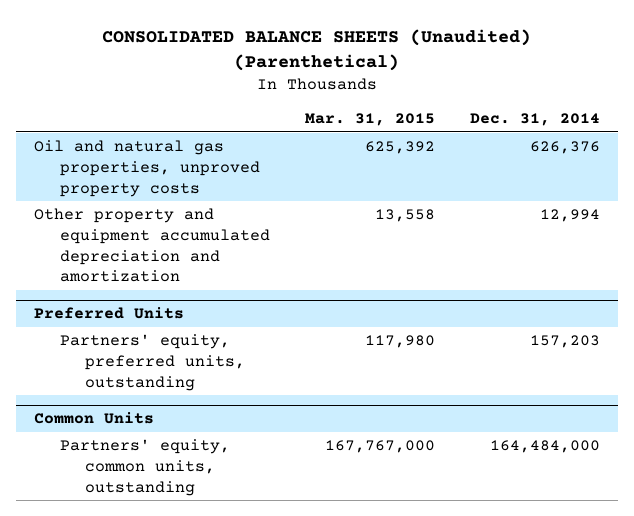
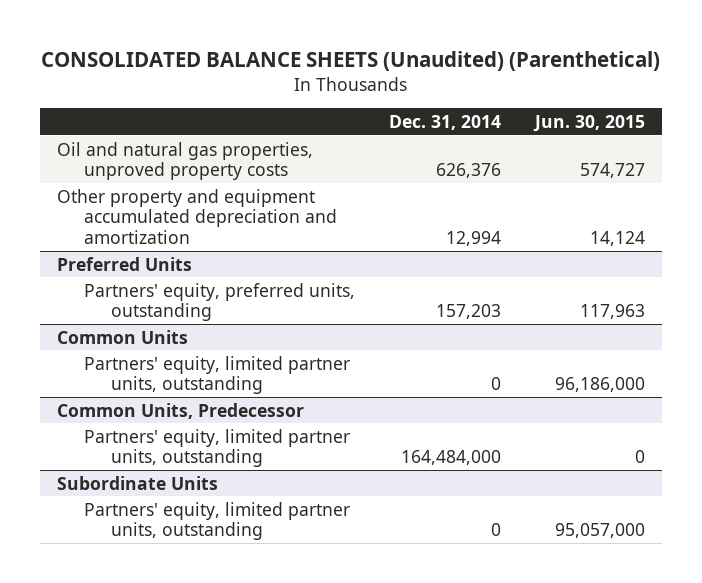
- | Mar. 31, 2015 | Dec. 31, 2014
+ | Dec. 31, 2014 | Jun. 30, 2015
@ Common Units
- Partners' equity, common units, outstanding | 167,767,000 | 164,484,000
+ Partners' equity, limited partner units, outstanding | 0 | 96,186,000
+ Common Units, Predecessor
+ Partners' equity, limited partner units, outstanding | 164,484,000 | 0
+ Subordinate Units
+ Partners' equity, limited partner units, outstanding | 0 | 95,057,000

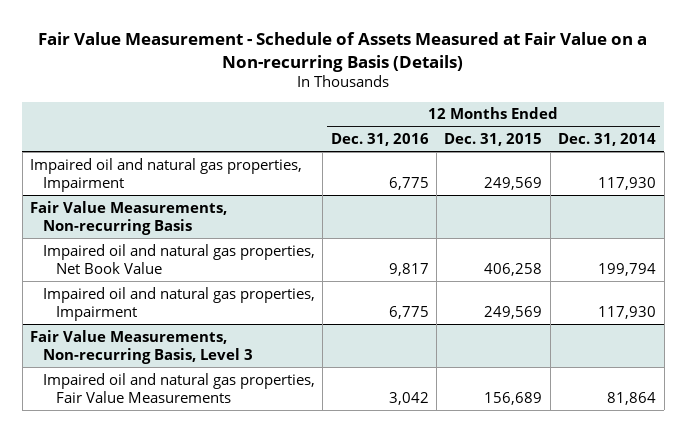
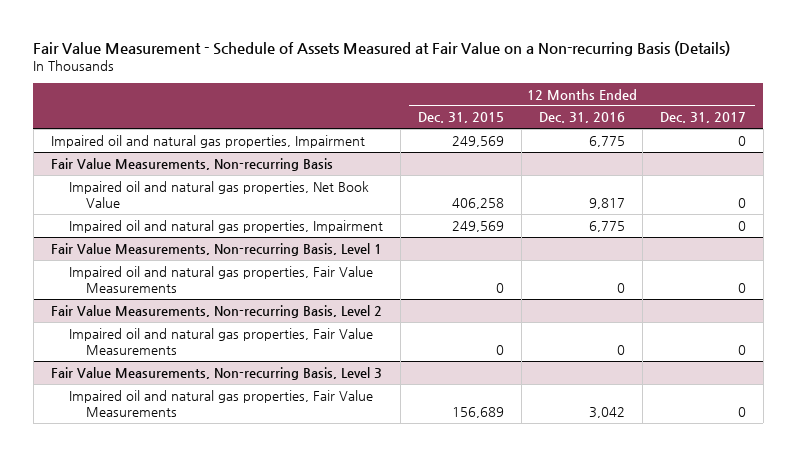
- | 12 Months Ended Dec. 31, 2016 | 12 Months Ended Dec. 31, 2015 | 12 Months Ended Dec. 31, 2014
+ | 12 Months Ended Dec. 31, 2015 | 12 Months Ended Dec. 31, 2016 | 12 Months Ended Dec. 31, 2017
+ Fair Value Measurements, Non-recurring Basis, Level 1
+ Impaired oil and natural gas properties, Fair Value Measurements | 0 | 0 | 0
+ Fair Value Measurements, Non-recurring Basis, Level 2
+ Impaired oil and natural gas properties, Fair Value Measurements | 0 | 0 | 0

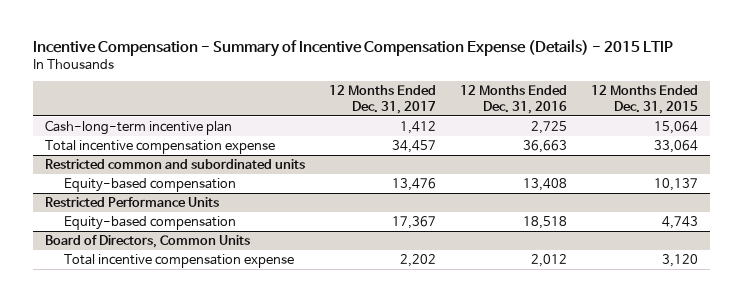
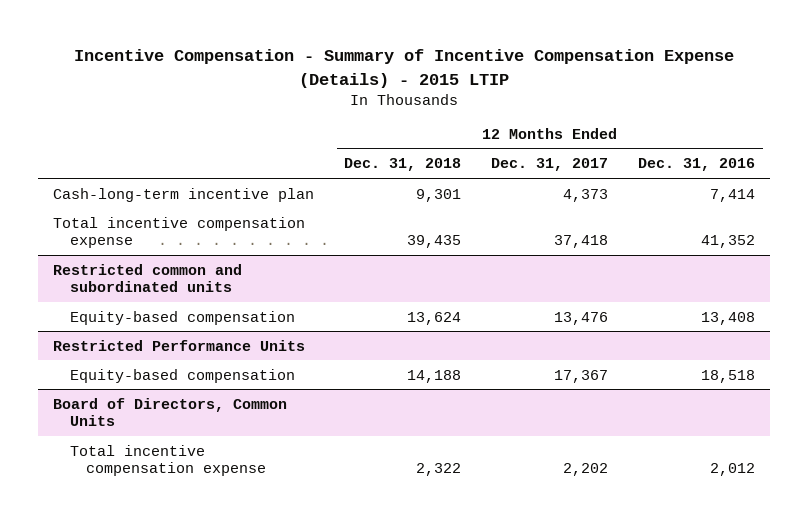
- | 12 Months Ended Dec. 31, 2017 | 12 Months Ended Dec. 31, 2016 | 12 Months Ended Dec. 31, 2015
+ | 12 Months Ended Dec. 31, 2018 | 12 Months Ended Dec. 31, 2017 | 12 Months Ended Dec. 31, 2016
- Cash-long-term incentive plan | 1,412 | 2,725 | 15,064
- Total incentive compensation expense | 34,457 | 36,663 | 33,064
+ Cash-long-term incentive plan | 9,301 | 4,373 | 7,414
+ Total incentive compensation expense | 39,435 | 37,418 | 41,352

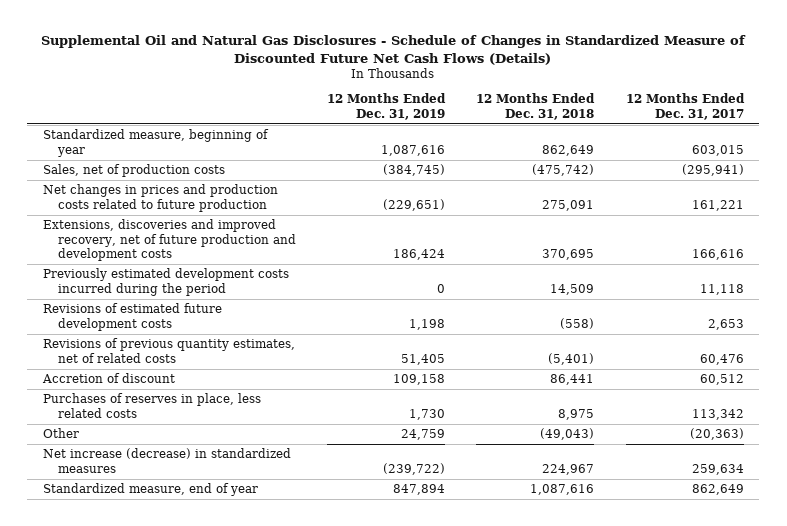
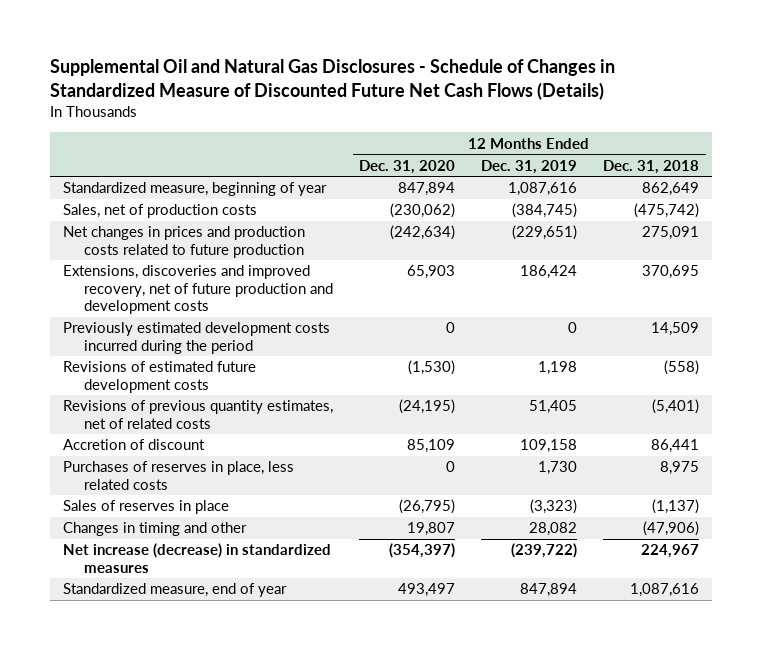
- | 12 Months Ended Dec. 31, 2019 | 12 Months Ended Dec. 31, 2018 | 12 Months Ended Dec. 31, 2017
+ | 12 Months Ended Dec. 31, 2020 | 12 Months Ended Dec. 31, 2019 | 12 Months Ended Dec. 31, 2018
- Other | 24,759 | (49,043) | (20,363)
+ Sales of reserves in place | (26,795) | (3,323) | (1,137)
+ Changes in timing and other | 19,807 | 28,082 | (47,906)

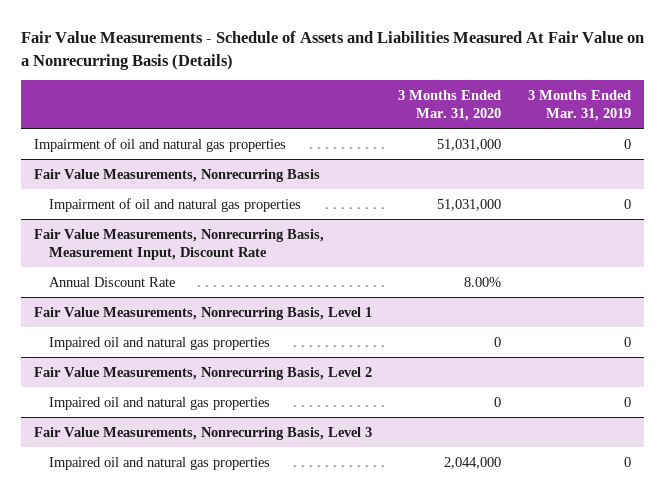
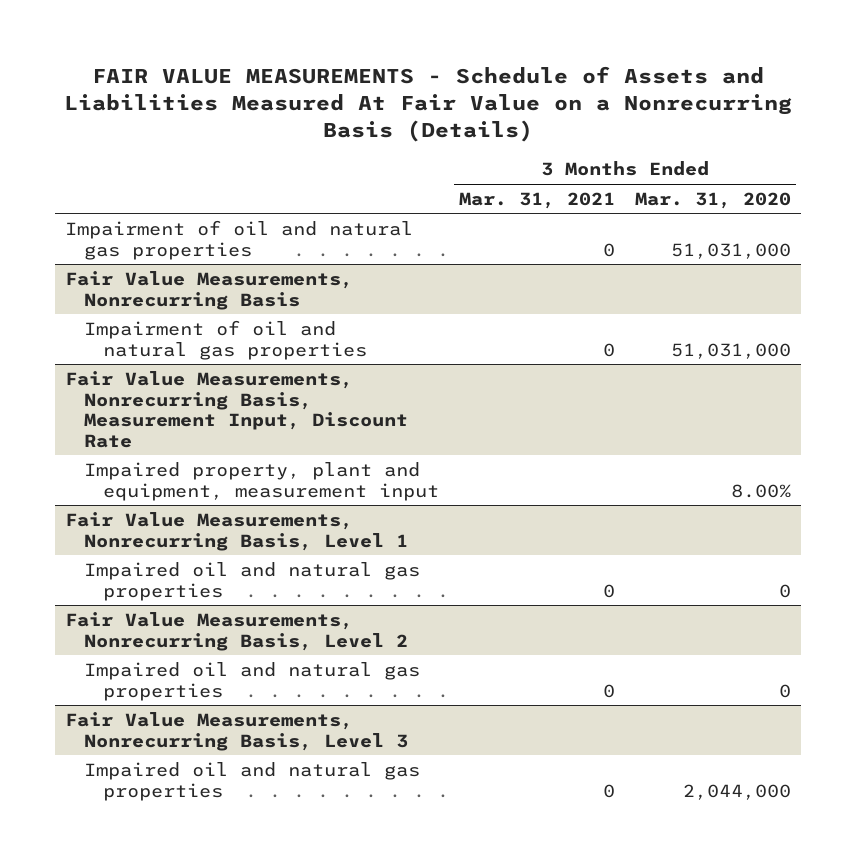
- Fair Value Measurements - Schedule of Assets and Liabilities Measured At Fair Value on a Nonrecurring Basis (Details)
+ FAIR VALUE MEASUREMENTS - Schedule of Assets and Liabilities Measured At Fair Value on a Nonrecurring Basis (Details)
- | 3 Months Ended Mar. 31, 2020 | 3 Months Ended Mar. 31, 2019
+ | 3 Months Ended Mar. 31, 2021 | 3 Months Ended Mar. 31, 2020
@ Fair Value Measurements, Nonrecurring Basis, Measurement Input, Discount Rate
- Annual Discount Rate | 8.00% |
+ Impaired property, plant and equipment, measurement input | | 8.00%

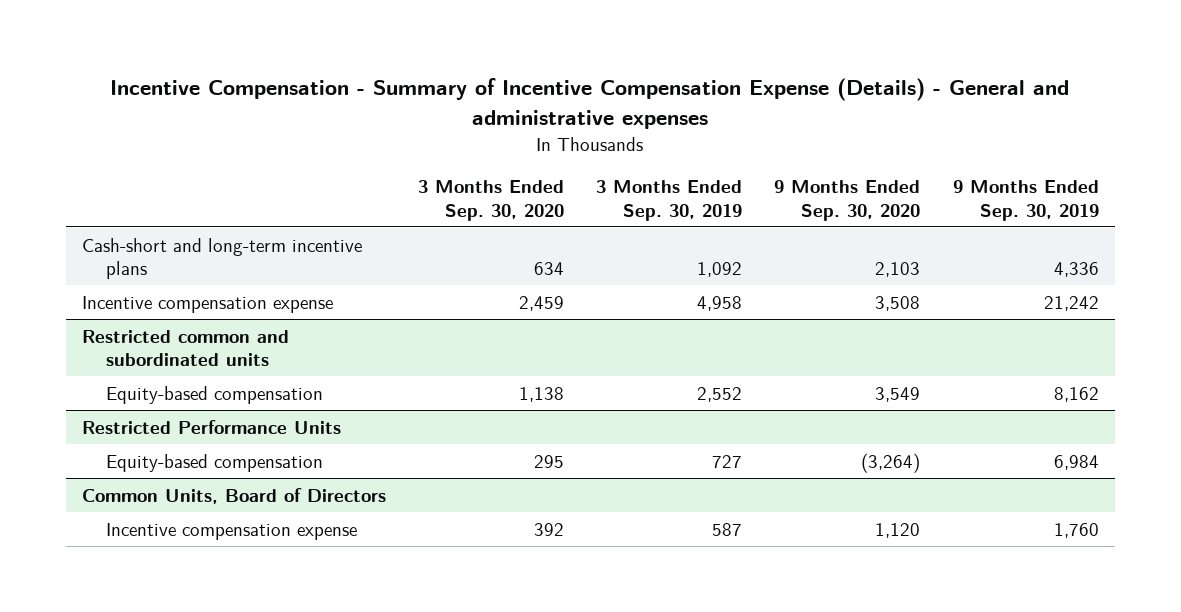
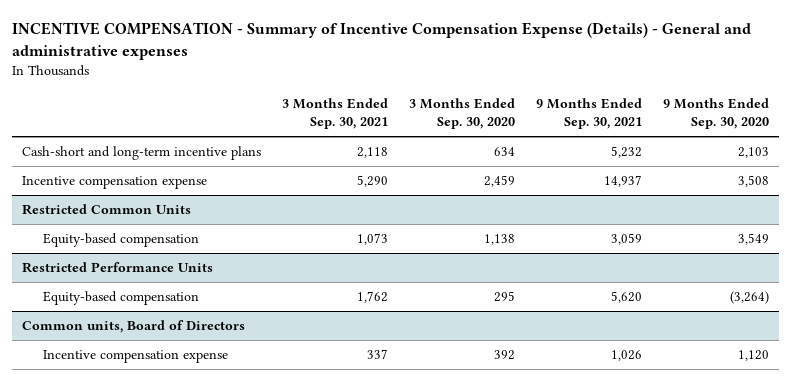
- Incentive Compensation - Summary of Incentive Compensation Expense (Details) - General and administrative expenses
+ INCENTIVE COMPENSATION - Summary of Incentive Compensation Expense (Details) - General and administrative expenses
- | 3 Months Ended Sep. 30, 2020 | 3 Months Ended Sep. 30, 2019 | 9 Months Ended Sep. 30, 2020 | 9 Months Ended Sep. 30, 2019
+ | 3 Months Ended Sep. 30, 2021 | 3 Months Ended Sep. 30, 2020 | 9 Months Ended Sep. 30, 2021 | 9 Months Ended Sep. 30, 2020
- Restricted common and subordinated units
+ Restricted Common Units
- Common Units, Board of Directors
+ Common units, Board of Directors

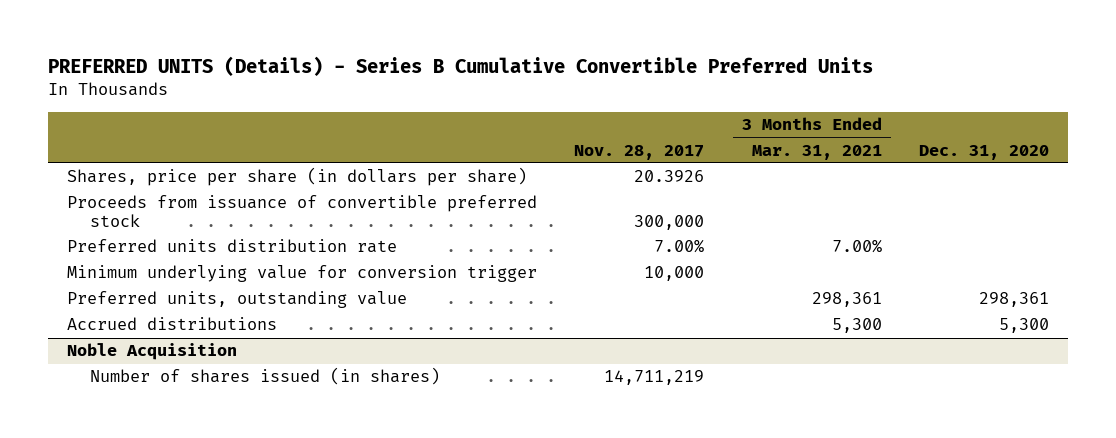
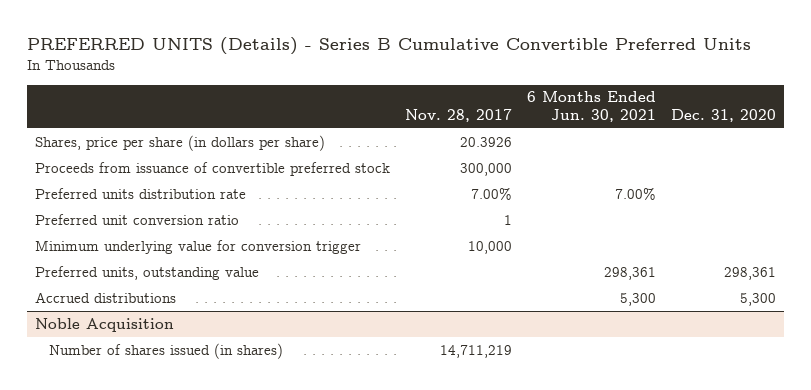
- | Nov. 28, 2017 | 3 Months Ended Mar. 31, 2021 | Dec. 31, 2020
+ | Nov. 28, 2017 | 6 Months Ended Jun. 30, 2021 | Dec. 31, 2020
+ Preferred unit conversion ratio | 1 | |

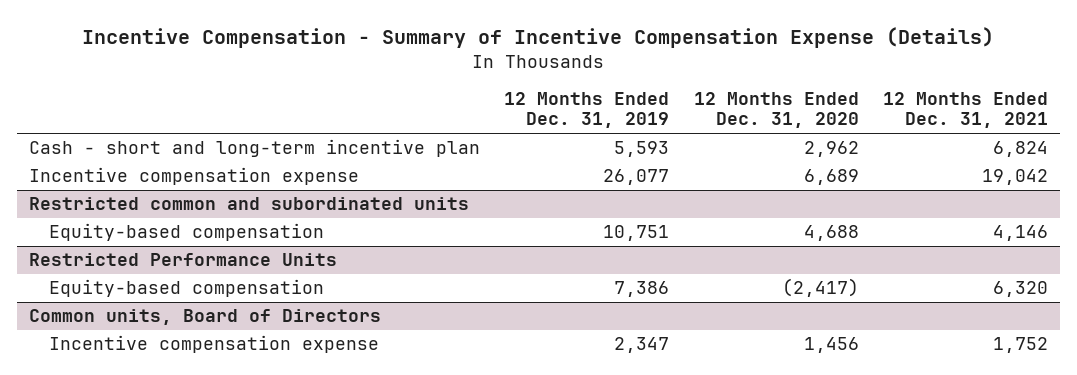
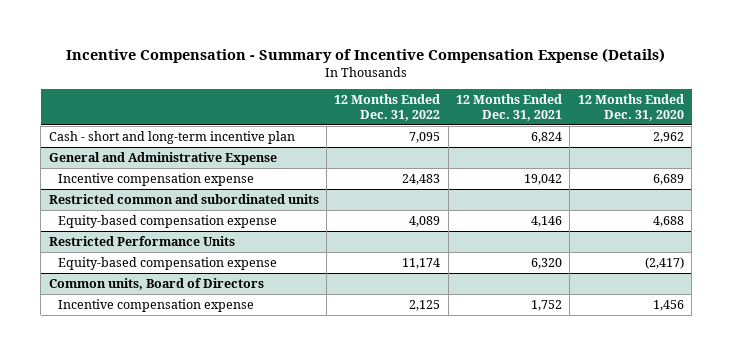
- | 12 Months Ended Dec. 31, 2019 | 12 Months Ended Dec. 31, 2020 | 12 Months Ended Dec. 31, 2021
+ | 12 Months Ended Dec. 31, 2022 | 12 Months Ended Dec. 31, 2021 | 12 Months Ended Dec. 31, 2020
+ General and Administrative Expense
@ Restricted common and subordinated units
- Equity-based compensation | 10,751 | 4,688 | 4,146
+ Equity-based compensation expense | 4,089 | 4,146 | 4,688
@ Restricted Performance Units
- Equity-based compensation | 7,386 | (2,417) | 6,320
+ Equity-based compensation expense | 11,174 | 6,320 | (2,417)

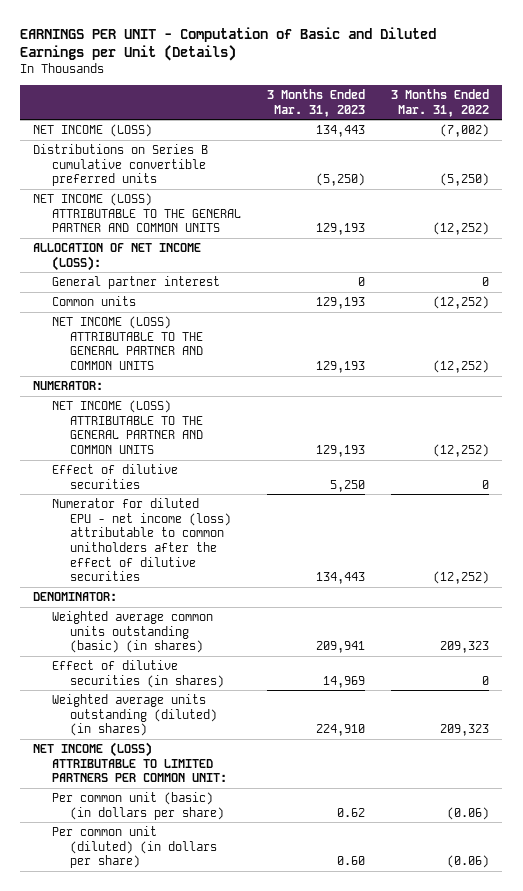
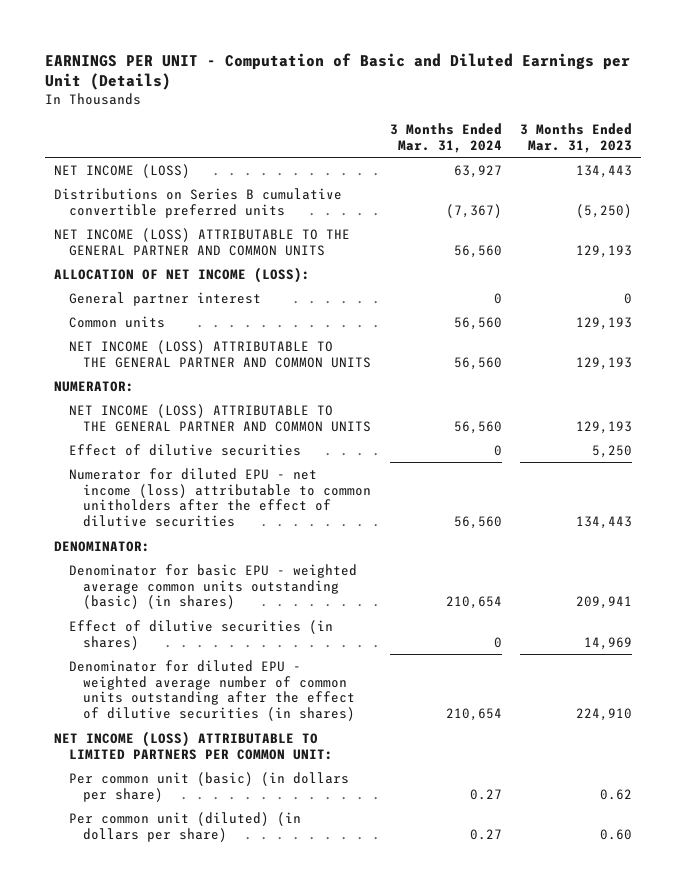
- | 3 Months Ended Mar. 31, 2023 | 3 Months Ended Mar. 31, 2022
+ | 3 Months Ended Mar. 31, 2024 | 3 Months Ended Mar. 31, 2023
- Weighted average common units outstanding (basic) (in shares) | 209,941 | 209,323
+ Denominator for basic EPU - weighted average common units outstanding (basic) (in shares) | 210,654 | 209,941
- Weighted average units outstanding (diluted) (in shares) | 224,910 | 209,323
+ Denominator for diluted EPU - weighted average number of common units outstanding after the effect of dilutive securities (in shares) | 210,654 | 224,910

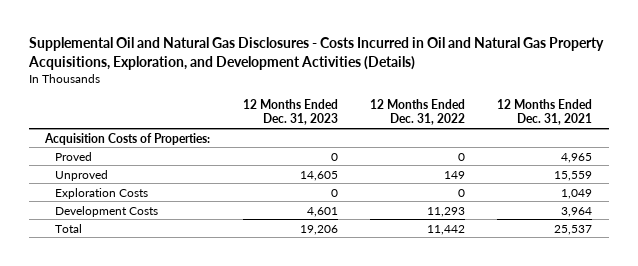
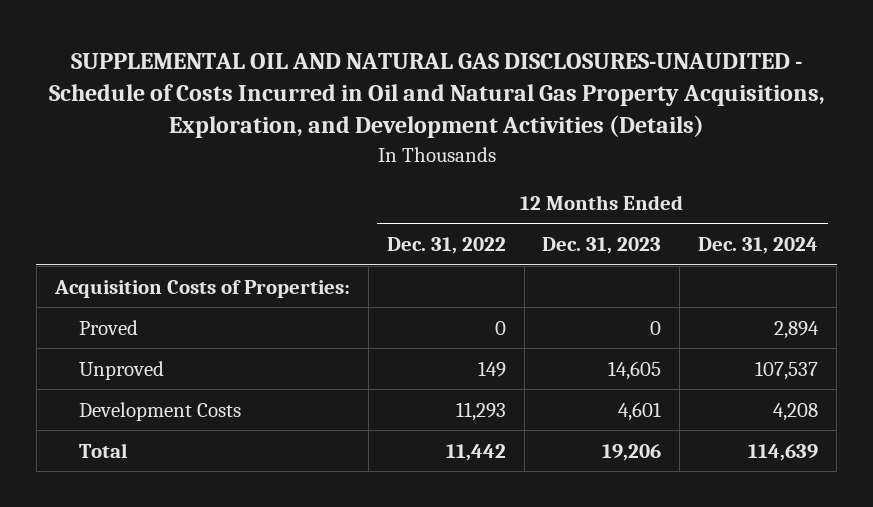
- Supplemental Oil and Natural Gas Disclosures - Costs Incurred in Oil and Natural Gas Property Acquisitions, Exploration, and Development Activities (Details)
+ SUPPLEMENTAL OIL AND NATURAL GAS DISCLOSURES-UNAUDITED - Schedule of Costs Incurred in Oil and Natural Gas Property Acquisitions, Exploration, and Development Activities (Details)
- | 12 Months Ended Dec. 31, 2023 | 12 Months Ended Dec. 31, 2022 | 12 Months Ended Dec. 31, 2021
+ | 12 Months Ended Dec. 31, 2022 | 12 Months Ended Dec. 31, 2023 | 12 Months Ended Dec. 31, 2024
- Exploration Costs | 0 | 0 | 1,049

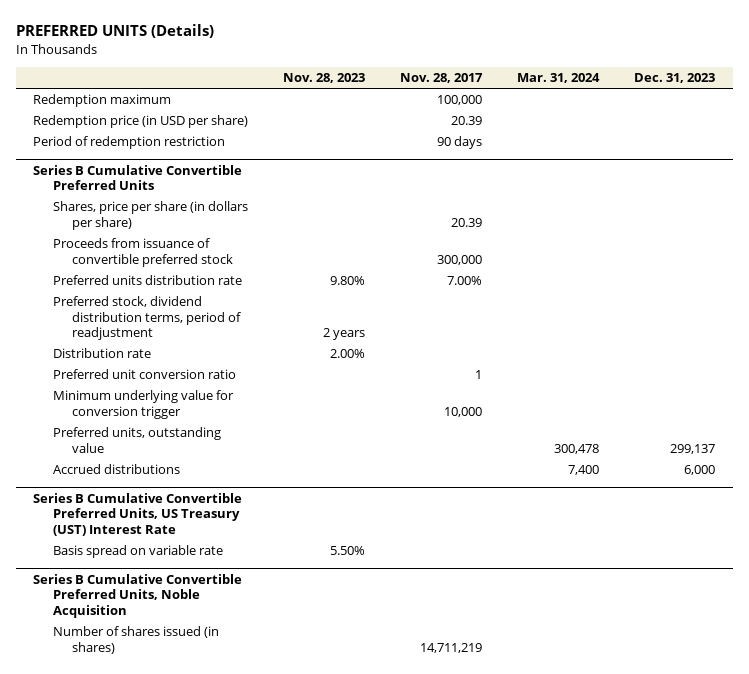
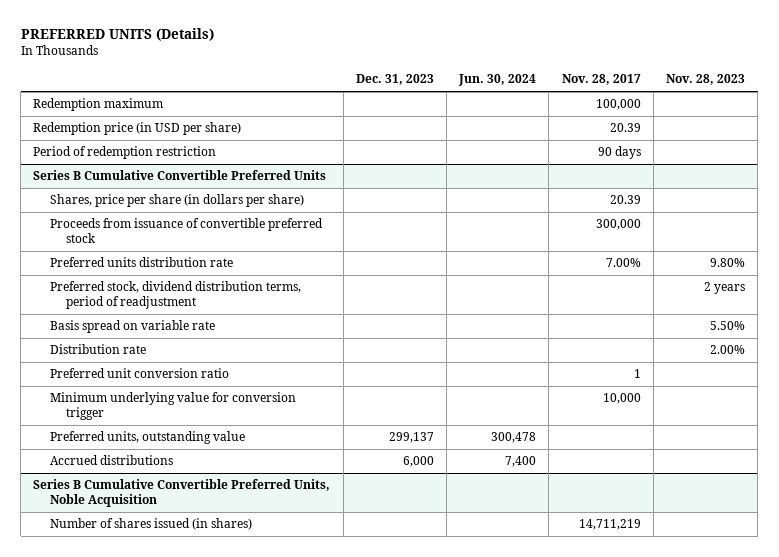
- | Nov. 28, 2023 | Nov. 28, 2017 | Mar. 31, 2024 | Dec. 31, 2023
+ | Dec. 31, 2023 | Jun. 30, 2024 | Nov. 28, 2017 | Nov. 28, 2023
@ Series B Cumulative Convertible Preferred Units
+ Basis spread on variable rate | | | | 5.50%
- Series B Cumulative Convertible Preferred Units, US Treasury (UST) Interest Rate
- Basis spread on variable rate | 5.50% | | |

